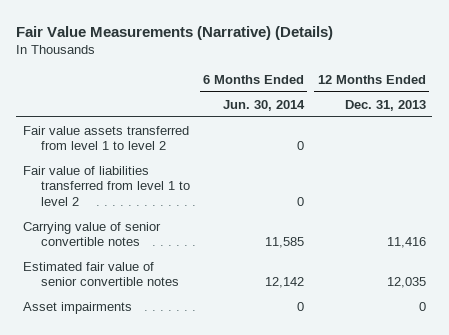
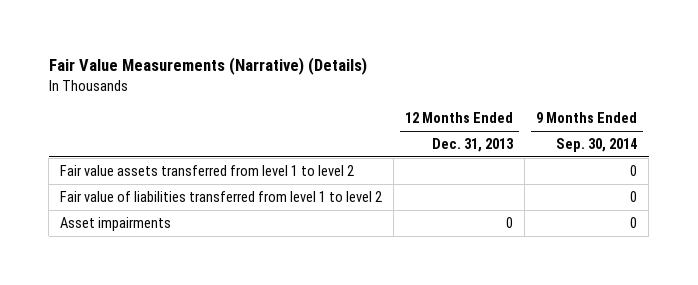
- | 6 Months Ended Jun. 30, 2014 | 12 Months Ended Dec. 31, 2013
+ | 12 Months Ended Dec. 31, 2013 | 9 Months Ended Sep. 30, 2014
- Carrying value of senior convertible notes | 11,585 | 11,416
- Estimated fair value of senior convertible notes | 12,142 | 12,035

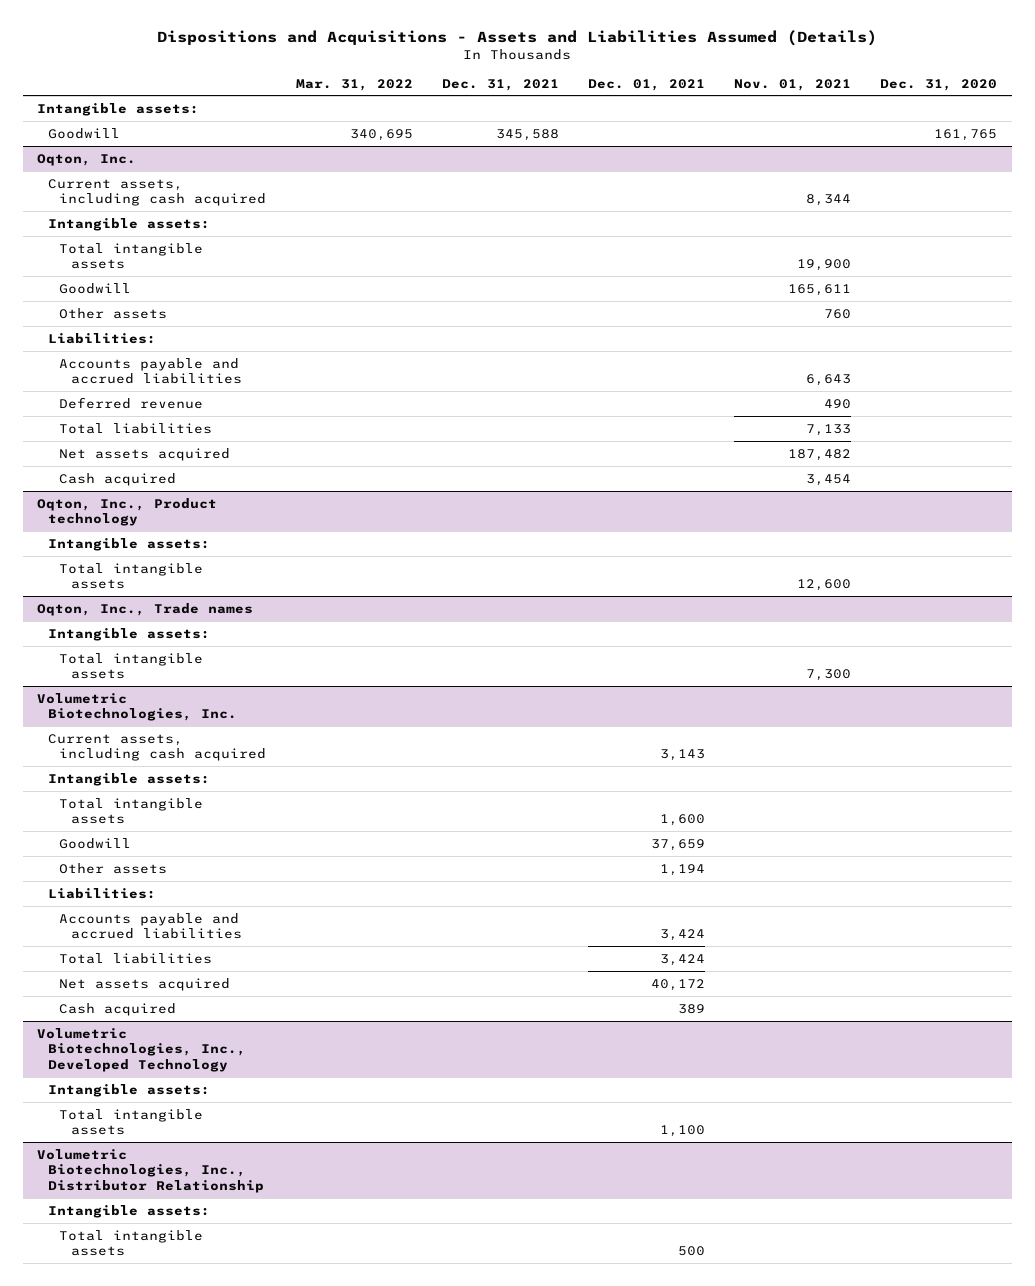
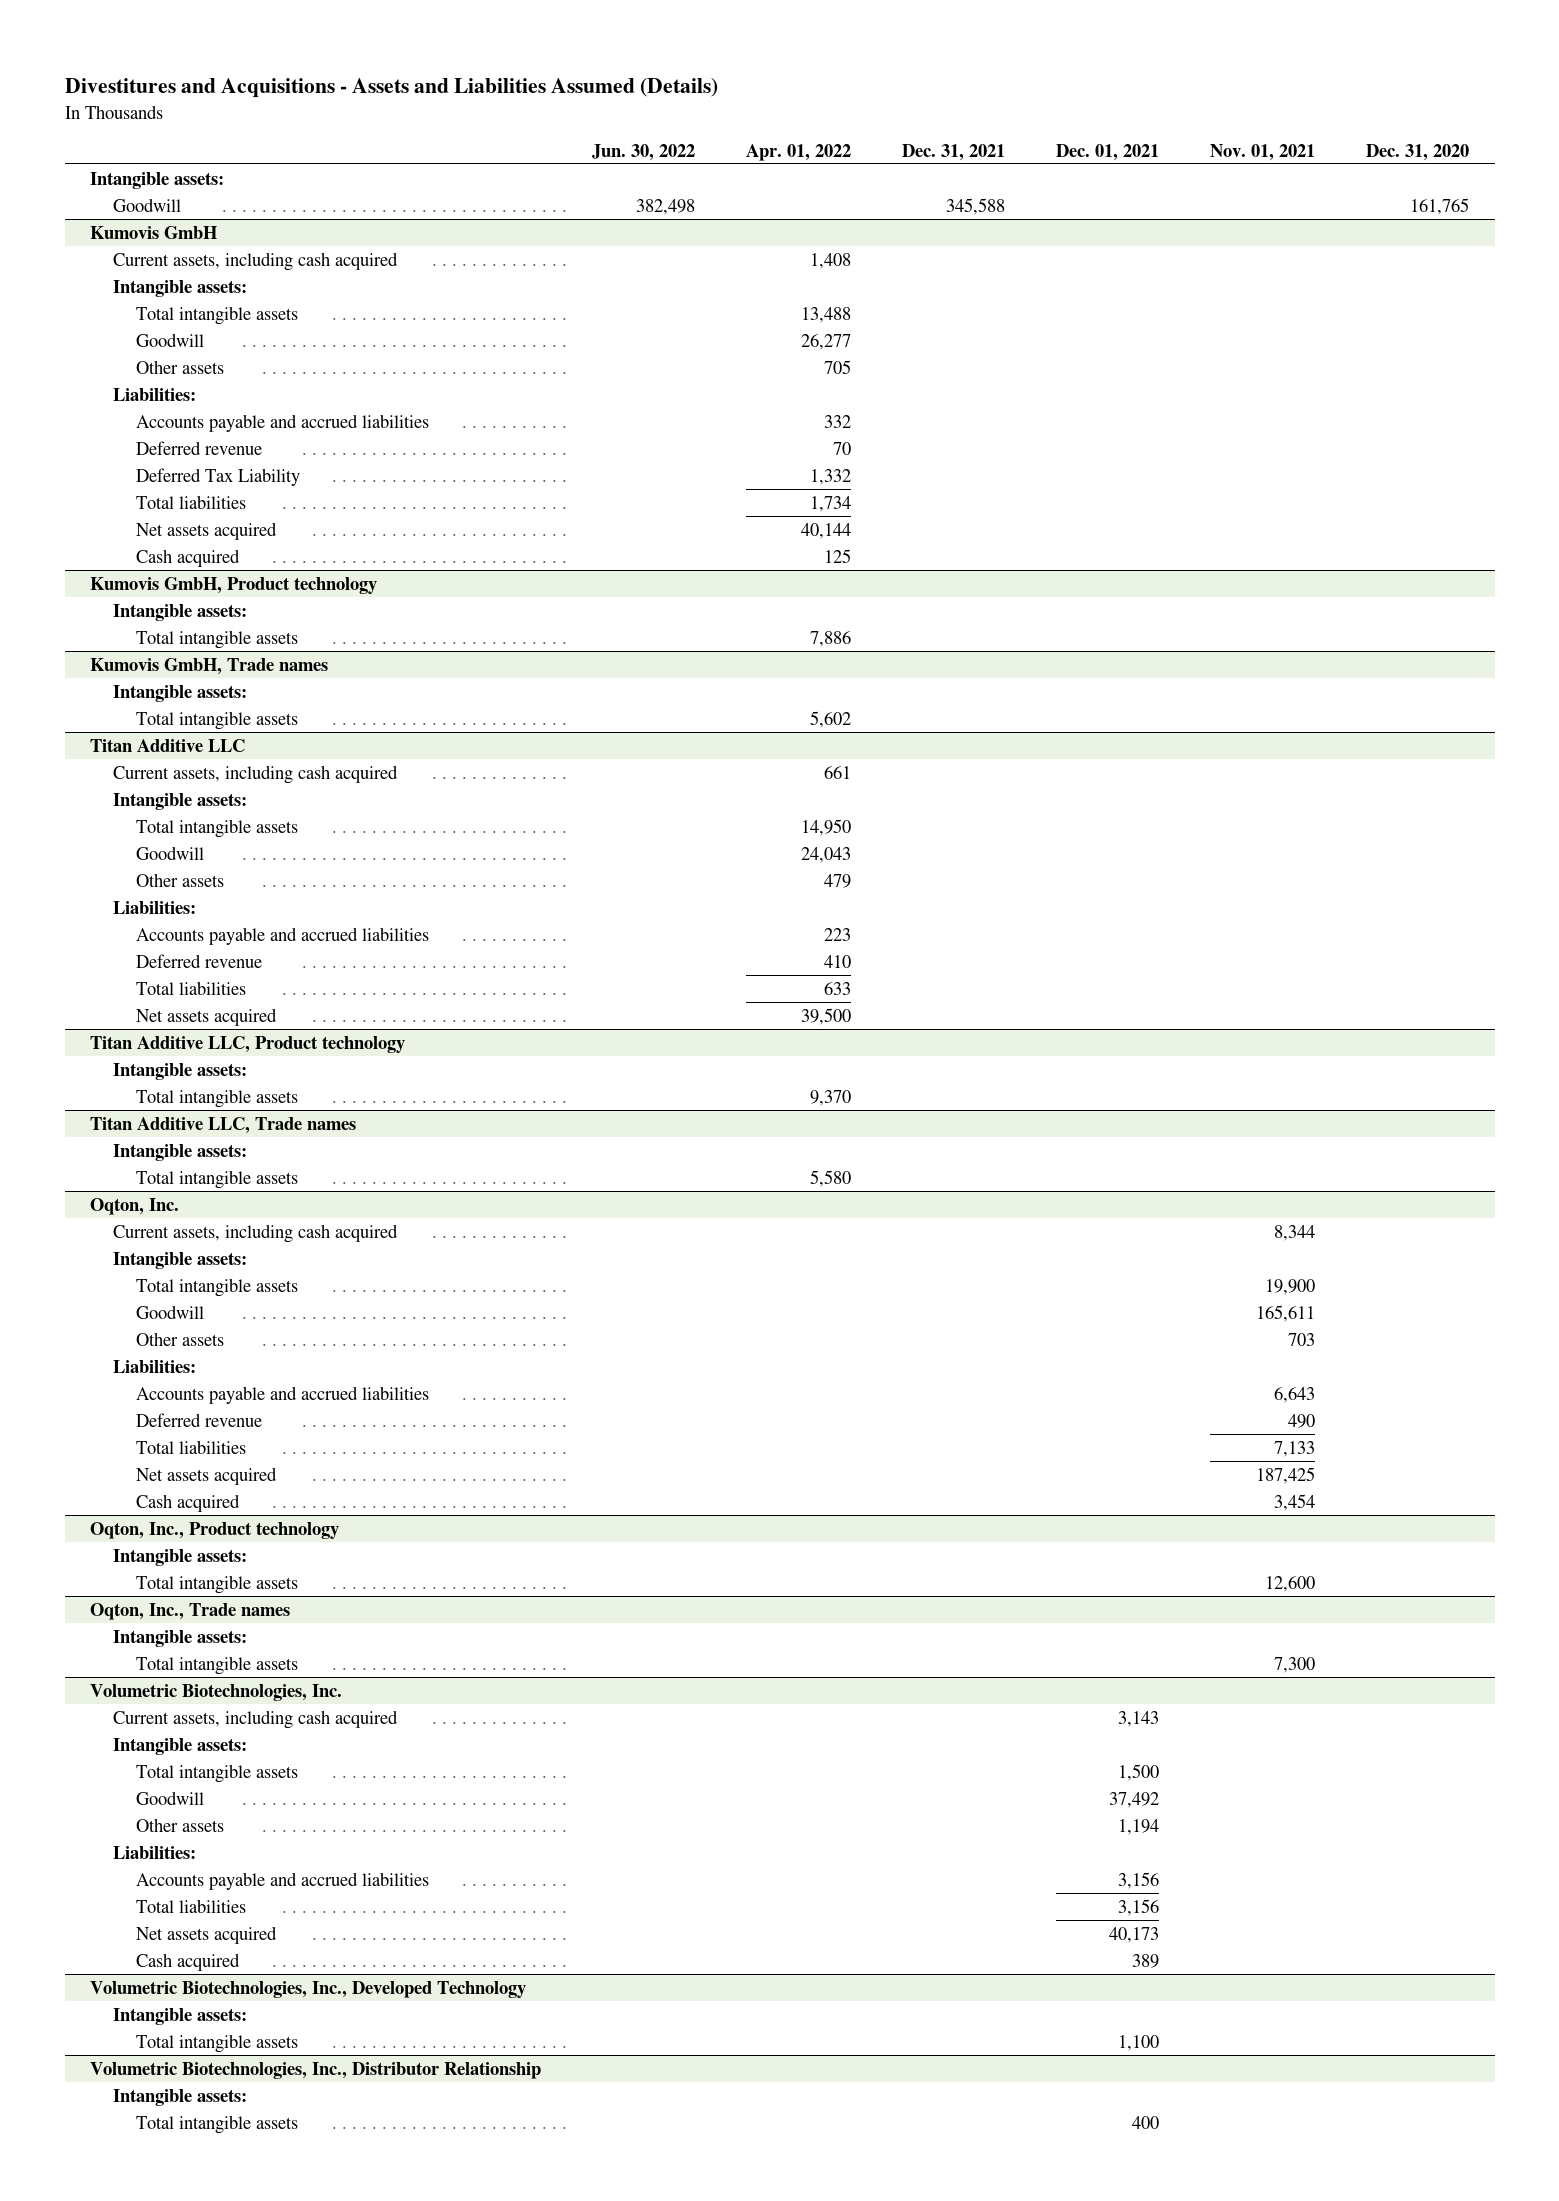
- Dispositions and Acquisitions - Assets and Liabilities Assumed (Details)
+ Divestitures and Acquisitions - Assets and Liabilities Assumed (Details)
- | Mar. 31, 2022 | Dec. 31, 2021 | Dec. 01, 2021 | Nov. 01, 2021 | Dec. 31, 2020
+ | Jun. 30, 2022 | Apr. 01, 2022 | Dec. 31, 2021 | Dec. 01, 2021 | Nov. 01, 2021 | Dec. 31, 2020
+ Kumovis GmbH
+ Current assets, including cash acquired | | 1,408 | | | |
+ Intangible assets:
+ Total intangible assets | | 13,488 | | | |
+ Goodwill | | 26,277 | | | |
+ Other assets | | 705 | | | |
+ Liabilities:
+ Accounts payable and accrued liabilities | | 332 | | | |
+ Deferred revenue | | 70 | | | |
+ Deferred Tax Liability | | 1,332 | | | |
+ Total liabilities | | 1,734 | | | |
+ Net assets acquired | | 40,144 | | | |
+ Cash acquired | | 125 | | | |
+ Kumovis GmbH, Product technology
+ Intangible assets:
+ Total intangible assets | | 7,886 | | | |
+ Kumovis GmbH, Trade names
+ Intangible assets:
+ Total intangible assets | | 5,602 | | | |
+ Titan Additive LLC
+ Current assets, including cash acquired | | 661 | | | |
+ Intangible assets:
+ Total intangible assets | | 14,950 | | | |
+ Goodwill | | 24,043 | | | |
+ Other assets | | 479 | | | |
+ Liabilities:
+ Accounts payable and accrued liabilities | | 223 | | | |
+ Deferred revenue | | 410 | | | |
+ Total liabilities | | 633 | | | |
+ Net assets acquired | | 39,500 | | | |
+ Titan Additive LLC, Product technology
+ Intangible assets:
+ Total intangible assets | | 9,370 | | | |
+ Titan Additive LLC, Trade names
+ Intangible assets:
+ Total intangible assets | | 5,580 | | | |
@ Oqton, Inc.
- Other assets | | | | 760 |
+ Other assets | | | | | 703 |
- Net assets acquired | | | | 187,482 |
+ Net assets acquired | | | | | 187,425 |
@ Volumetric Biotechnologies, Inc.
- Total intangible assets | | | 1,600 | |
- Goodwill | | | 37,659 | |
+ Total intangible assets | | | | 1,500 | |
+ Goodwill | | | | 37,492 | |
- Accounts payable and accrued liabilities | | | 3,424 | |
- Total liabilities | | | 3,424 | |
- Net assets acquired | | | 40,172 | |
+ Accounts payable and accrued liabilities | | | | 3,156 | |
+ Total liabilities | | | | 3,156 | |
+ Net assets acquired | | | | 40,173 | |
@ Volumetric Biotechnologies, Inc., Distributor Relationship
- Total intangible assets | | | 500 | |
+ Total intangible assets | | | | 400 | |

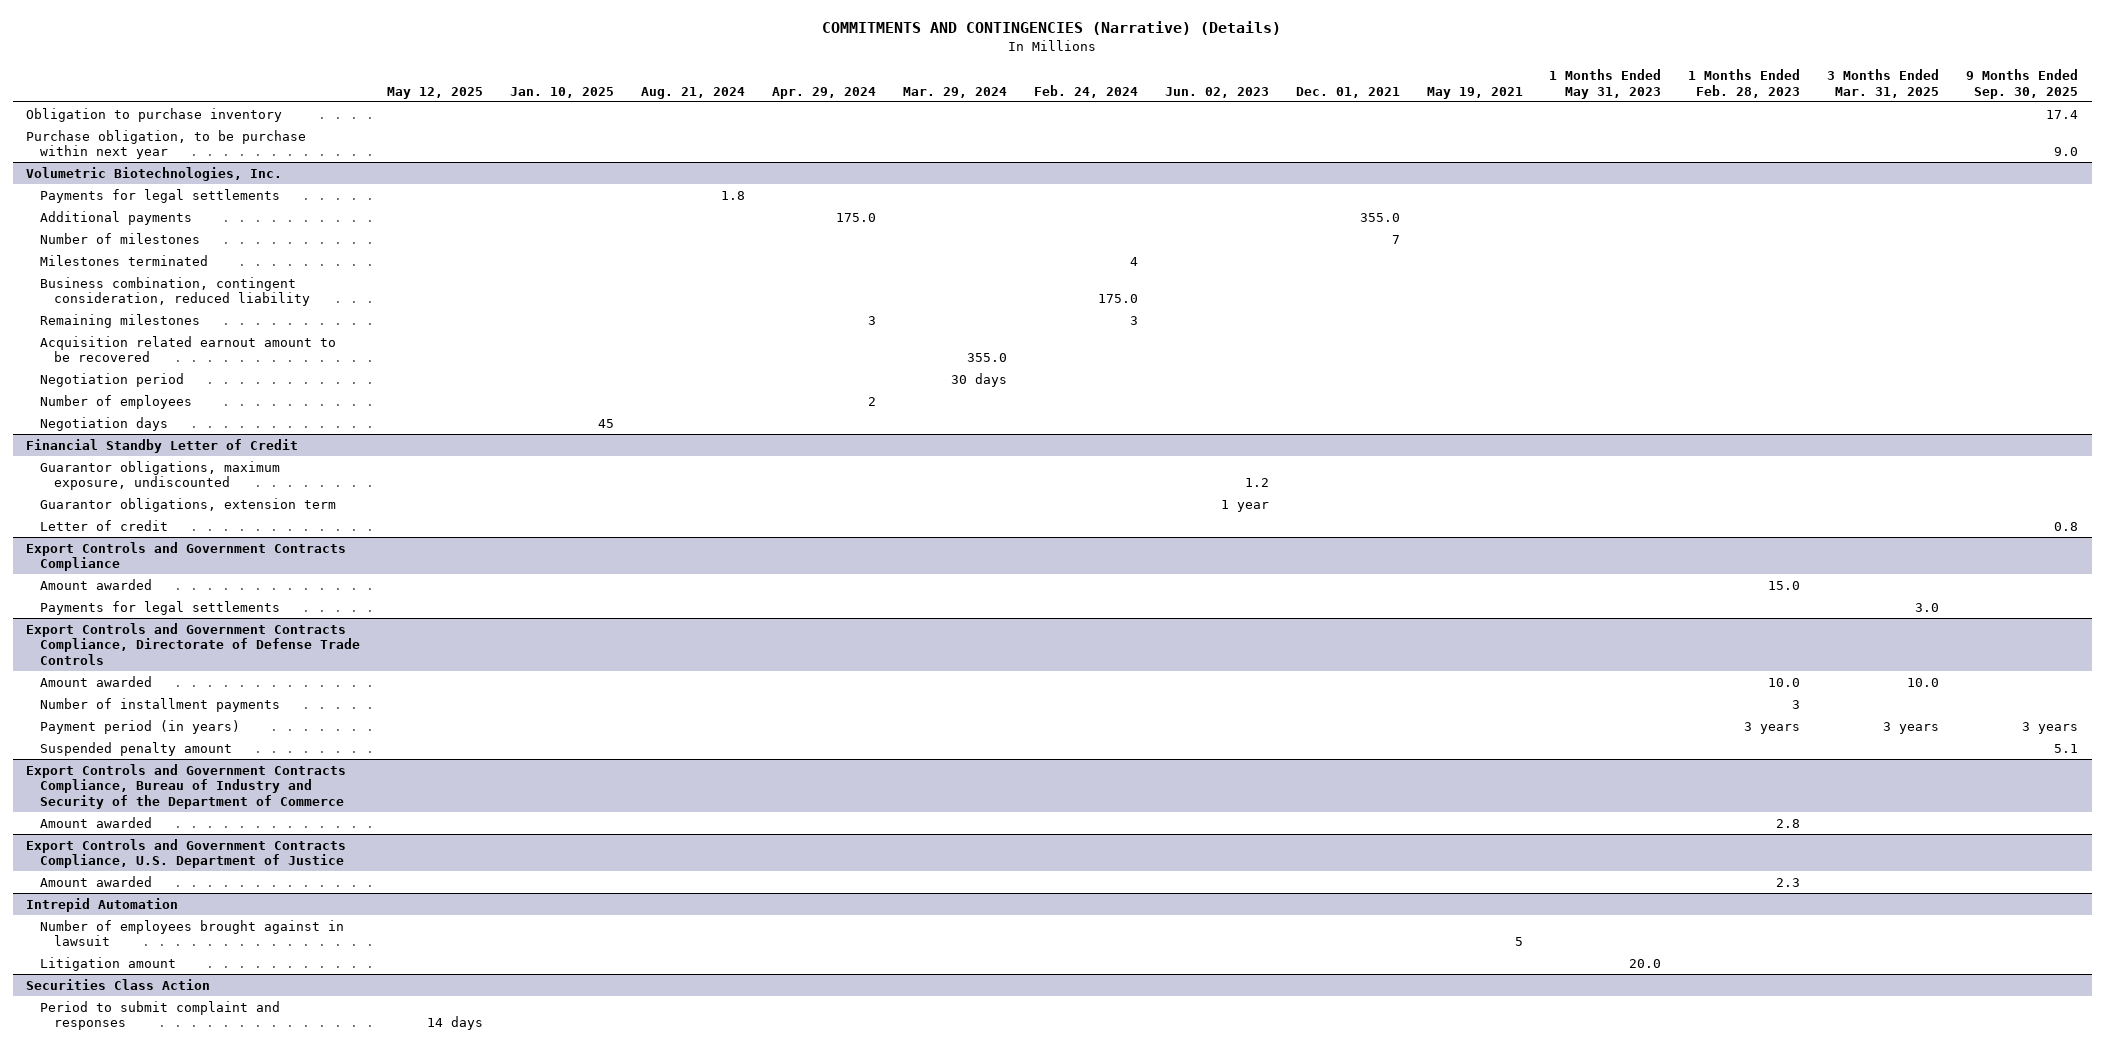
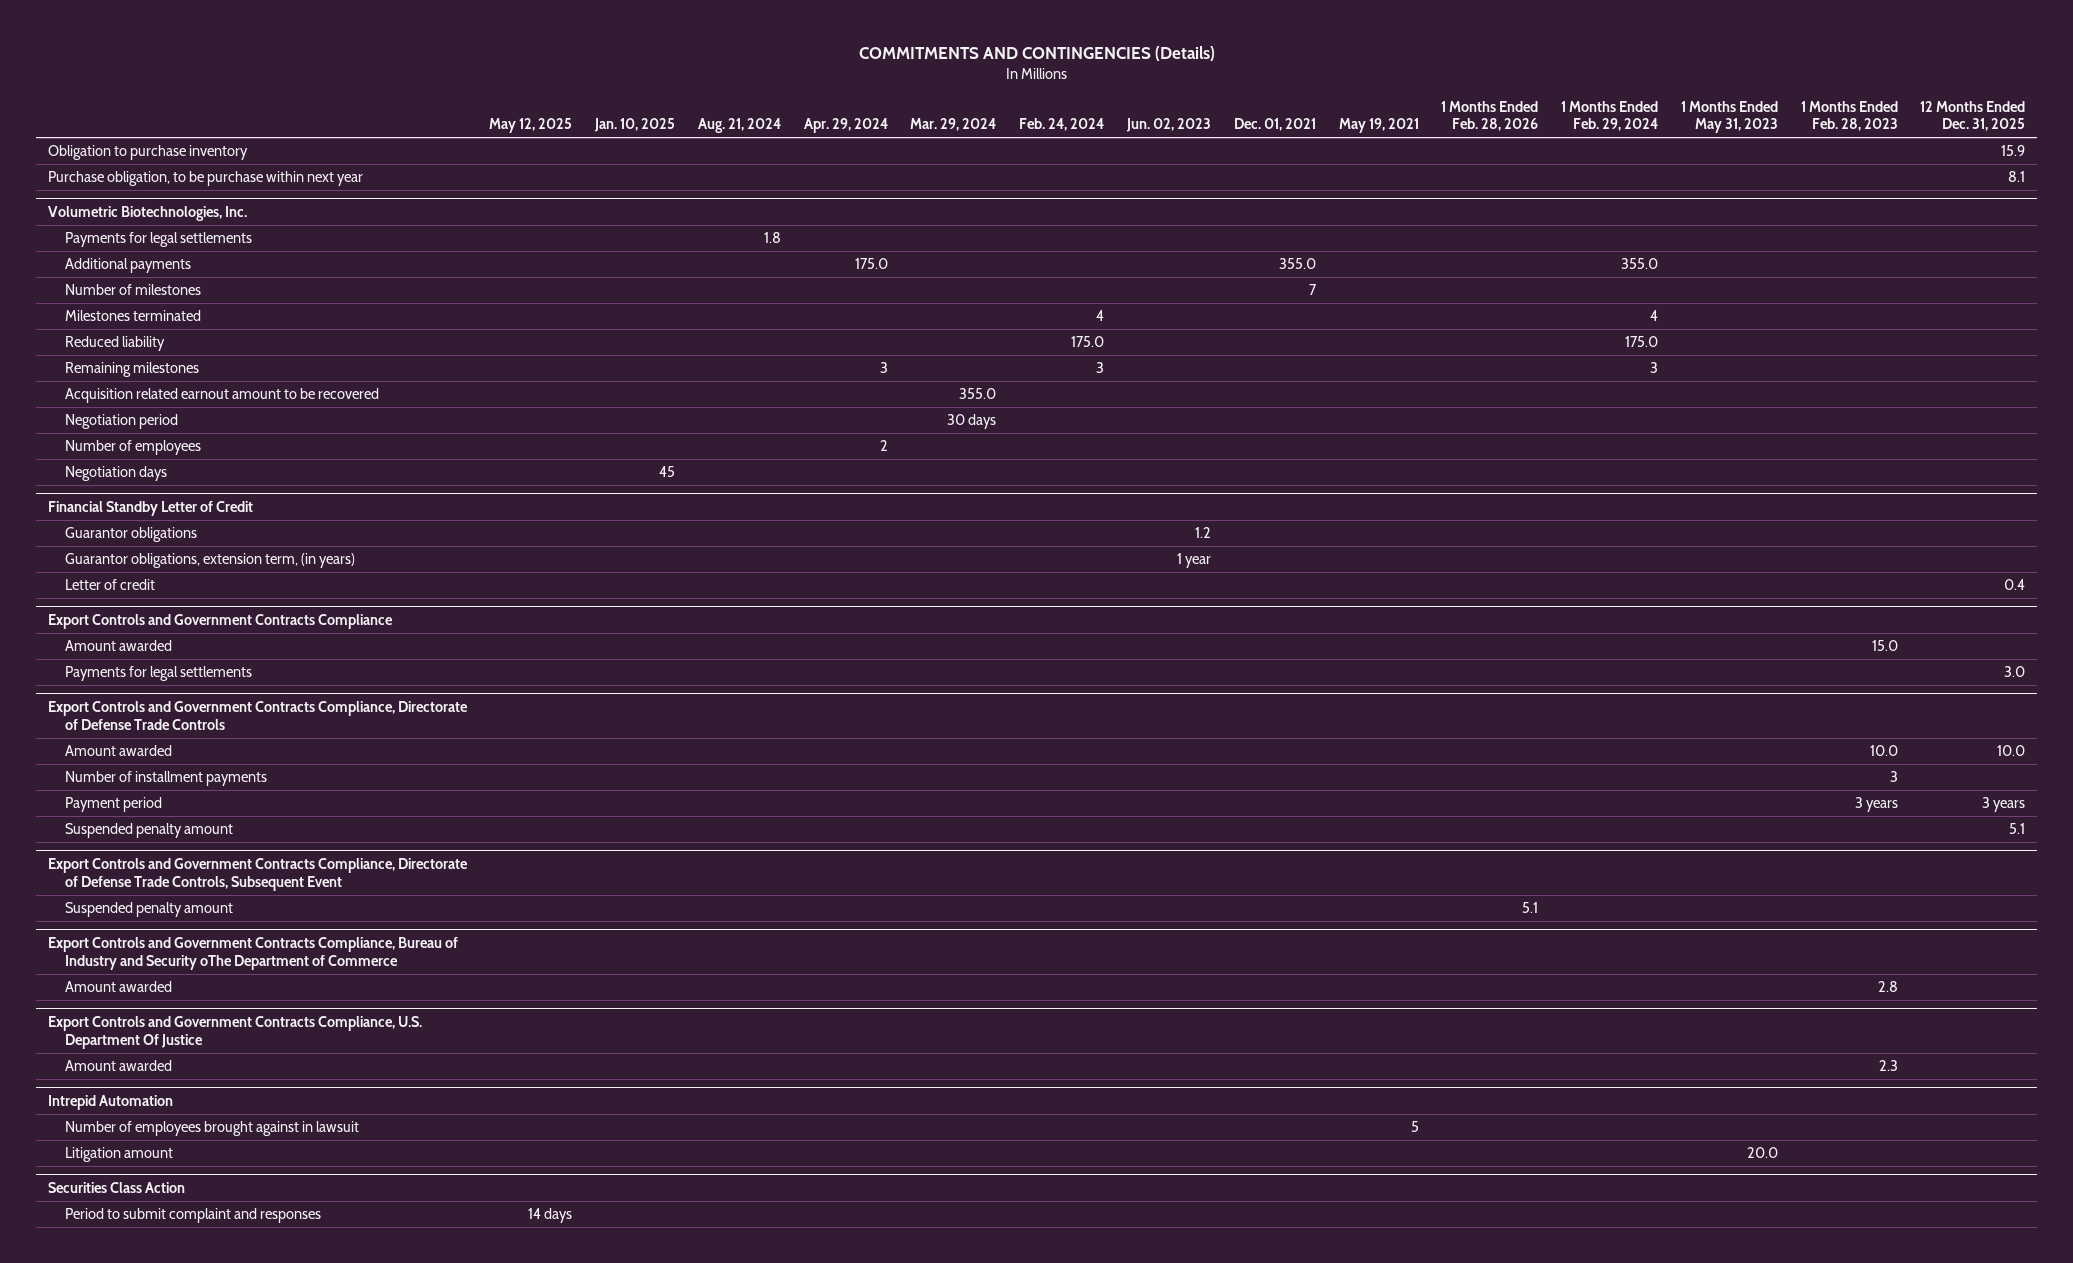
- COMMITMENTS AND CONTINGENCIES (Narrative) (Details)
+ COMMITMENTS AND CONTINGENCIES (Details)
- | May 12, 2025 | Jan. 10, 2025 | Aug. 21, 2024 | Apr. 29, 2024 | Mar. 29, 2024 | Feb. 24, 2024 | Jun. 02, 2023 | Dec. 01, 2021 | May 19, 2021 | 1 Months Ended May 31, 2023 | 1 Months Ended Feb. 28, 2023 | 3 Months Ended Mar. 31, 2025 | 9 Months Ended Sep. 30, 2025
+ | May 12, 2025 | Jan. 10, 2025 | Aug. 21, 2024 | Apr. 29, 2024 | Mar. 29, 2024 | Feb. 24, 2024 | Jun. 02, 2023 | Dec. 01, 2021 | May 19, 2021 | 1 Months Ended Feb. 28, 2026 | 1 Months Ended Feb. 29, 2024 | 1 Months Ended May 31, 2023 | 1 Months Ended Feb. 28, 2023 | 12 Months Ended Dec. 31, 2025
@ Volumetric Biotechnologies, Inc.
- Business combination, contingent consideration, reduced liability | | | | | | 175.0 | | | | | | |
+ Reduced liability | | | | | | 175.0 | | | | | 175.0 | | |
@ Financial Standby Letter of Credit
- Guarantor obligations, maximum exposure, undiscounted | | | | | | | 1.2 | | | | | |
- Guarantor obligations, extension term | | | | | | | 1 year | | | | | |
+ Guarantor obligations | | | | | | | 1.2 | | | | | | |
+ Guarantor obligations, extension term, (in years) | | | | | | | 1 year | | | | | | |
@ Export Controls and Government Contracts Compliance, Directorate of Defense Trade Controls
- Payment period (in years) | | | | | | | | | | | 3 years | 3 years | 3 years
+ Payment period | | | | | | | | | | | | | 3 years | 3 years
- Export Controls and Government Contracts Compliance, Bureau of Industry and Security of the Department of Commerce
+ Export Controls and Government Contracts Compliance, Directorate of Defense Trade Controls, Subsequent Event
+ Suspended penalty amount | | | | | | | | | | 5.1 | | | |
+ Export Controls and Government Contracts Compliance, Bureau of Industry and Security oThe Department of Commerce
- Export Controls and Government Contracts Compliance, U.S. Department of Justice
+ Export Controls and Government Contracts Compliance, U.S. Department Of Justice

